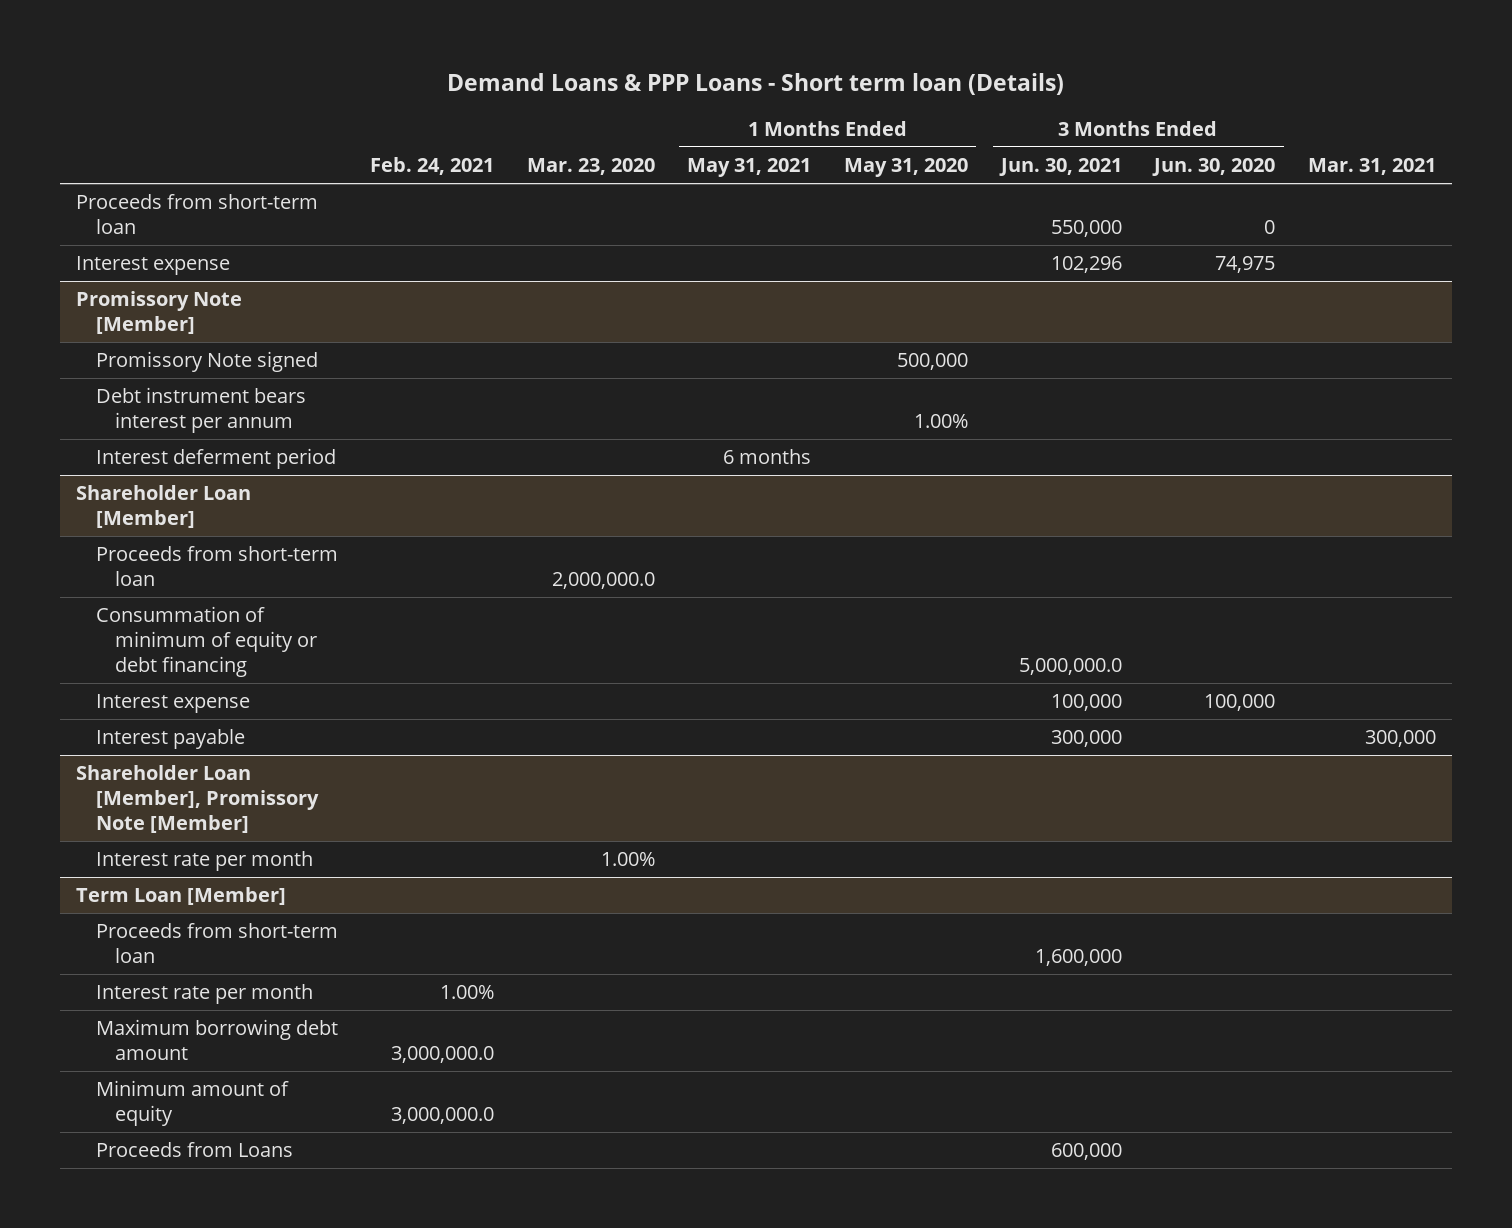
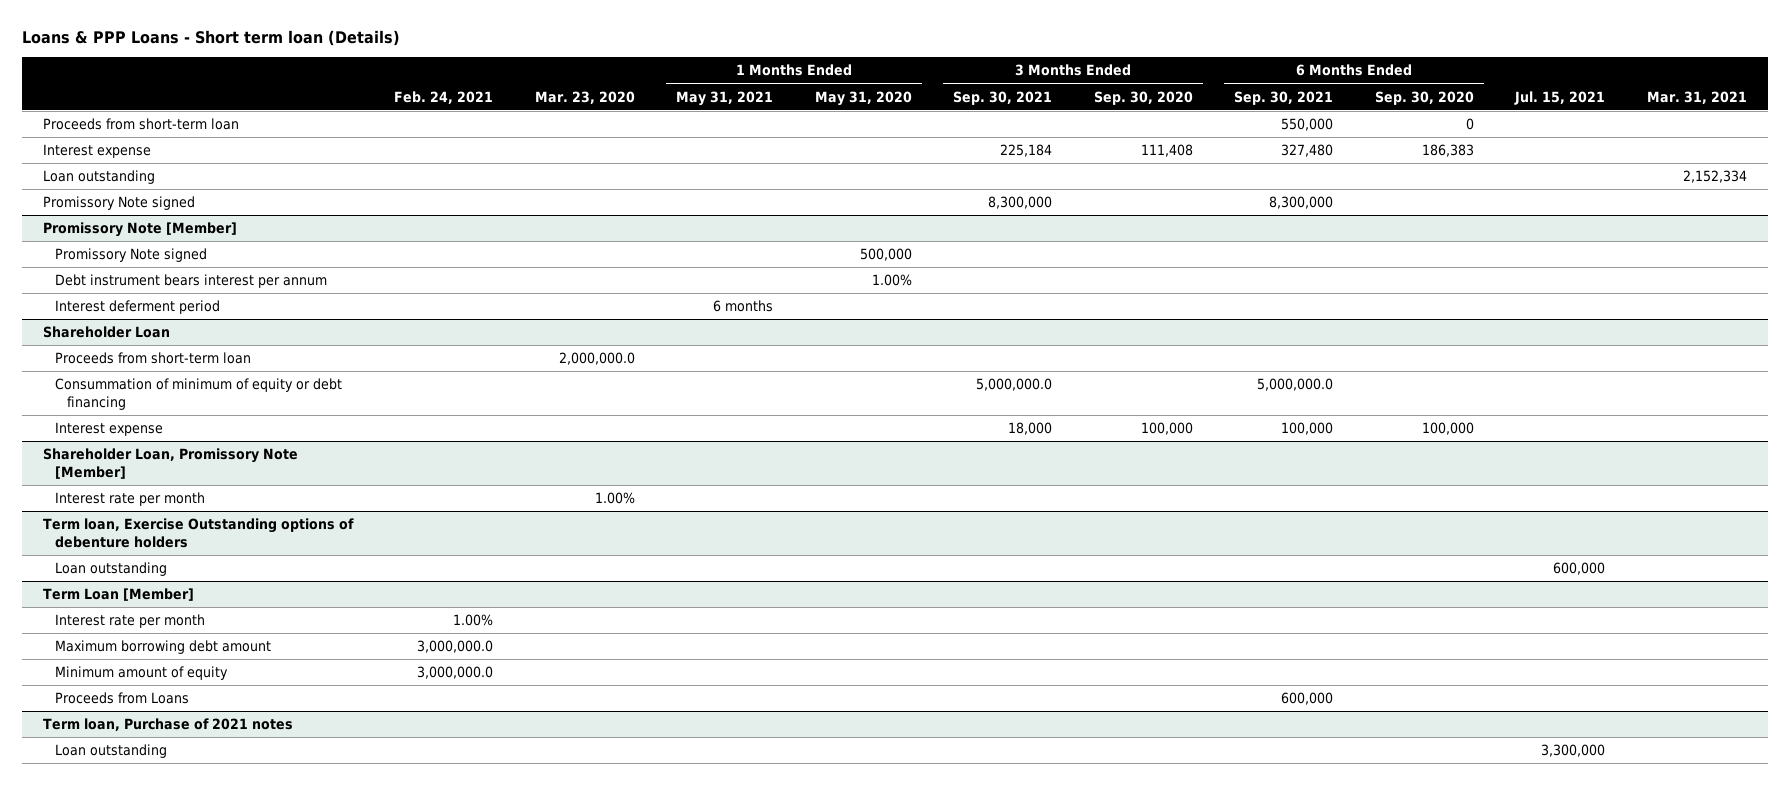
- Demand Loans & PPP Loans - Short term loan (Details)
+ Loans & PPP Loans - Short term loan (Details)
- | Feb. 24, 2021 | Mar. 23, 2020 | 1 Months Ended May 31, 2021 | 1 Months Ended May 31, 2020 | 3 Months Ended Jun. 30, 2021 | 3 Months Ended Jun. 30, 2020 | Mar. 31, 2021
+ | Feb. 24, 2021 | Mar. 23, 2020 | 1 Months Ended May 31, 2021 | 1 Months Ended May 31, 2020 | 3 Months Ended Sep. 30, 2021 | 3 Months Ended Sep. 30, 2020 | 6 Months Ended Sep. 30, 2021 | 6 Months Ended Sep. 30, 2020 | Jul. 15, 2021 | Mar. 31, 2021
+ Loan outstanding | | | | | | | | | | 2,152,334
+ Promissory Note signed | | | | | 8,300,000 | | 8,300,000 | | |
- Shareholder Loan [Member]
+ Shareholder Loan
- Interest payable | | | | | 300,000 | | 300,000
- Shareholder Loan [Member], Promissory Note [Member]
+ Shareholder Loan, Promissory Note [Member]
+ Term loan, Exercise Outstanding options of debenture holders
+ Loan outstanding | | | | | | | | | 600,000 |
@ Term Loan [Member]
- Proceeds from short-term loan | | | | | 1,600,000 | |
+ Term loan, Purchase of 2021 notes
+ Loan outstanding | | | | | | | | | 3,300,000 |

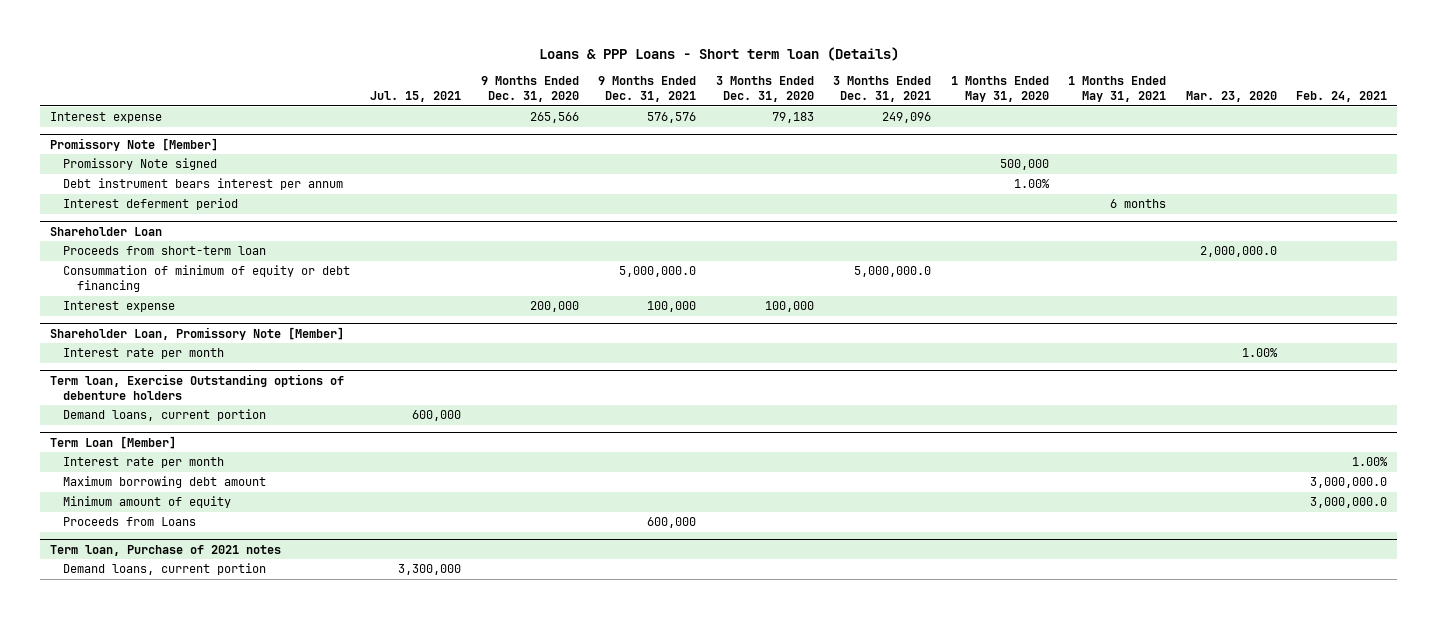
- | Feb. 24, 2021 | Mar. 23, 2020 | 1 Months Ended May 31, 2021 | 1 Months Ended May 31, 2020 | 3 Months Ended Sep. 30, 2021 | 3 Months Ended Sep. 30, 2020 | 6 Months Ended Sep. 30, 2021 | 6 Months Ended Sep. 30, 2020 | Jul. 15, 2021 | Mar. 31, 2021
+ | Jul. 15, 2021 | 9 Months Ended Dec. 31, 2020 | 9 Months Ended Dec. 31, 2021 | 3 Months Ended Dec. 31, 2020 | 3 Months Ended Dec. 31, 2021 | 1 Months Ended May 31, 2020 | 1 Months Ended May 31, 2021 | Mar. 23, 2020 | Feb. 24, 2021
- Proceeds from short-term loan | | | | | | | 550,000 | 0 | |
- Loan outstanding | | | | | | | | | | 2,152,334
- Promissory Note signed | | | | | 8,300,000 | | 8,300,000 | | |
@ Term loan, Exercise Outstanding options of debenture holders
- Loan outstanding | | | | | | | | | 600,000 |
+ Demand loans, current portion | 600,000 | | | | | | | |
@ Term loan, Purchase of 2021 notes
- Loan outstanding | | | | | | | | | 3,300,000 |
+ Demand loans, current portion | 3,300,000 | | | | | | | |

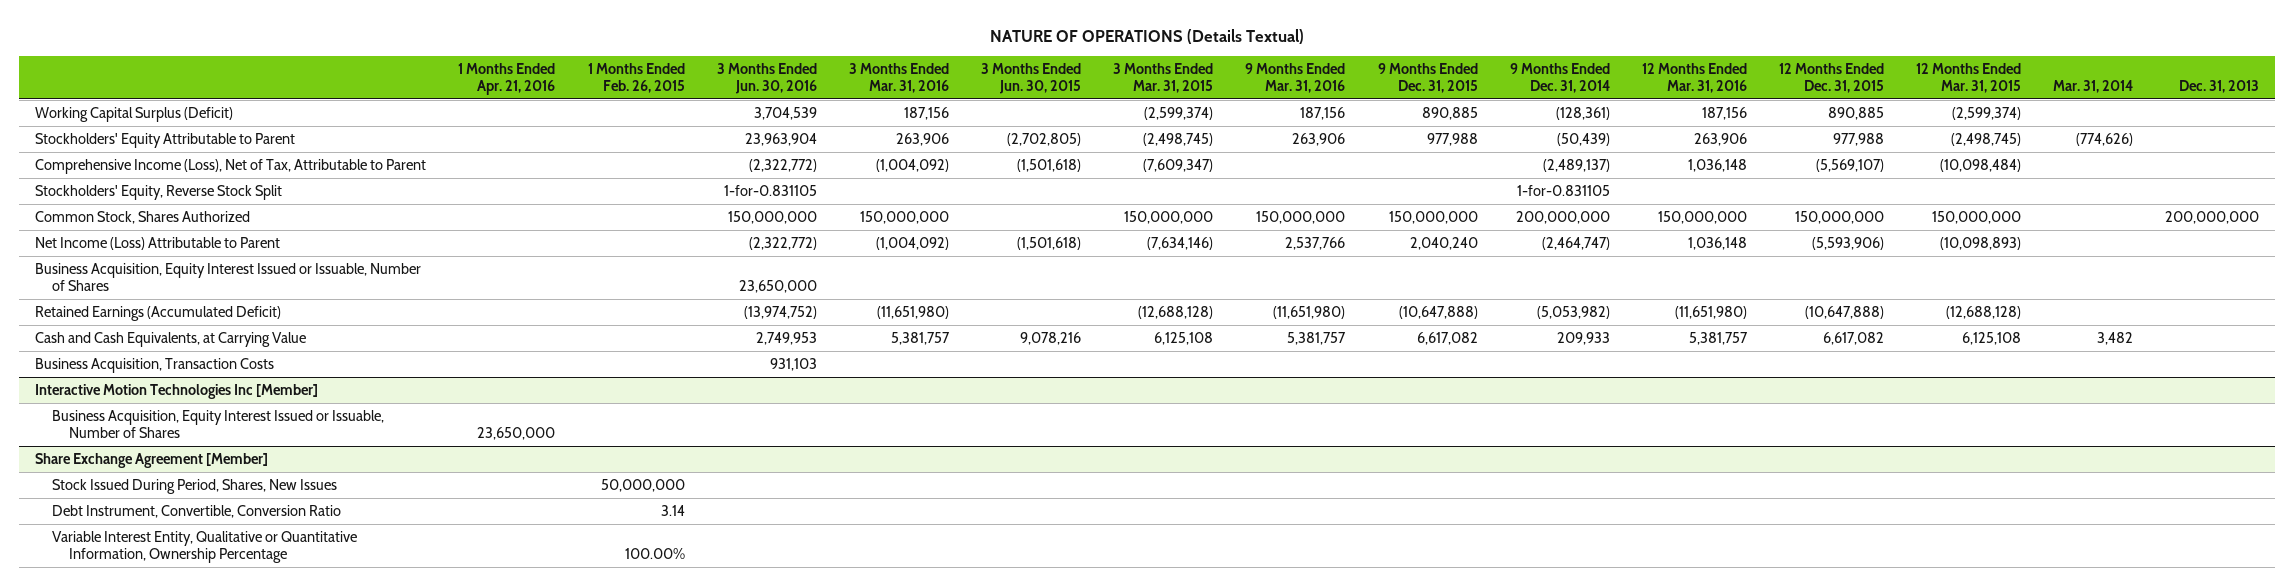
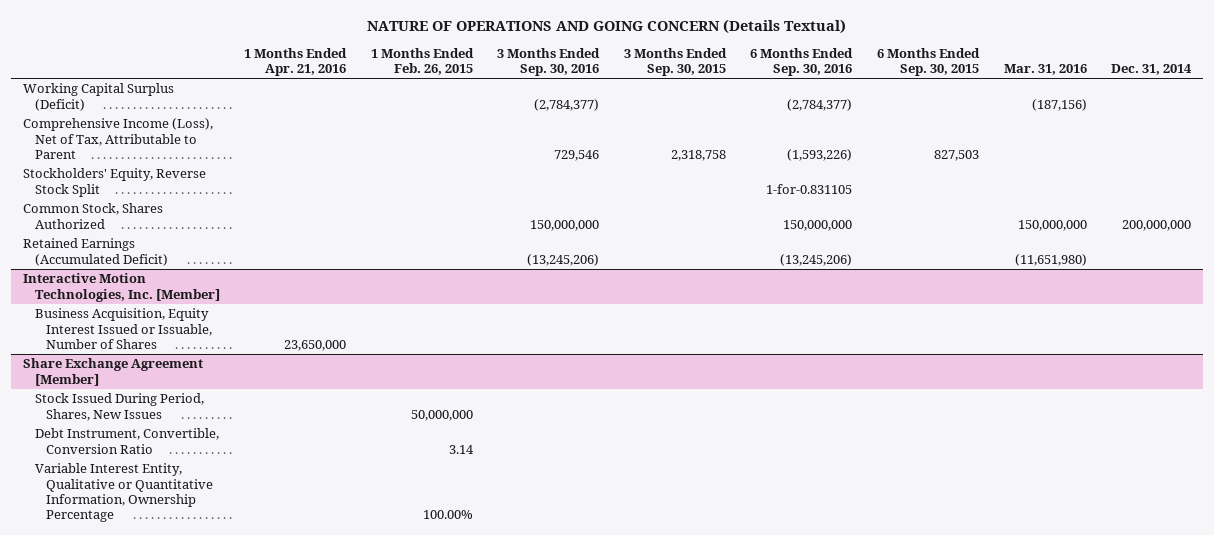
- NATURE OF OPERATIONS (Details Textual)
+ NATURE OF OPERATIONS AND GOING CONCERN (Details Textual)
- | 1 Months Ended Apr. 21, 2016 | 1 Months Ended Feb. 26, 2015 | 3 Months Ended Jun. 30, 2016 | 3 Months Ended Mar. 31, 2016 | 3 Months Ended Jun. 30, 2015 | 3 Months Ended Mar. 31, 2015 | 9 Months Ended Mar. 31, 2016 | 9 Months Ended Dec. 31, 2015 | 9 Months Ended Dec. 31, 2014 | 12 Months Ended Mar. 31, 2016 | 12 Months Ended Dec. 31, 2015 | 12 Months Ended Mar. 31, 2015 | Mar. 31, 2014 | Dec. 31, 2013
+ | 1 Months Ended Apr. 21, 2016 | 1 Months Ended Feb. 26, 2015 | 3 Months Ended Sep. 30, 2016 | 3 Months Ended Sep. 30, 2015 | 6 Months Ended Sep. 30, 2016 | 6 Months Ended Sep. 30, 2015 | Mar. 31, 2016 | Dec. 31, 2014
- Stockholders' Equity Attributable to Parent | | | 23,963,904 | 263,906 | (2,702,805) | (2,498,745) | 263,906 | 977,988 | (50,439) | 263,906 | 977,988 | (2,498,745) | (774,626) |
- Net Income (Loss) Attributable to Parent | | | (2,322,772) | (1,004,092) | (1,501,618) | (7,634,146) | 2,537,766 | 2,040,240 | (2,464,747) | 1,036,148 | (5,593,906) | (10,098,893) | |
- Business Acquisition, Equity Interest Issued or Issuable, Number of Shares | | | 23,650,000 | | | | | | | | | | |
- Cash and Cash Equivalents, at Carrying Value | | | 2,749,953 | 5,381,757 | 9,078,216 | 6,125,108 | 5,381,757 | 6,617,082 | 209,933 | 5,381,757 | 6,617,082 | 6,125,108 | 3,482 |
- Business Acquisition, Transaction Costs | | | 931,103 | | | | | | | | | | |
- Interactive Motion Technologies Inc [Member]
+ Interactive Motion Technologies, Inc. [Member]

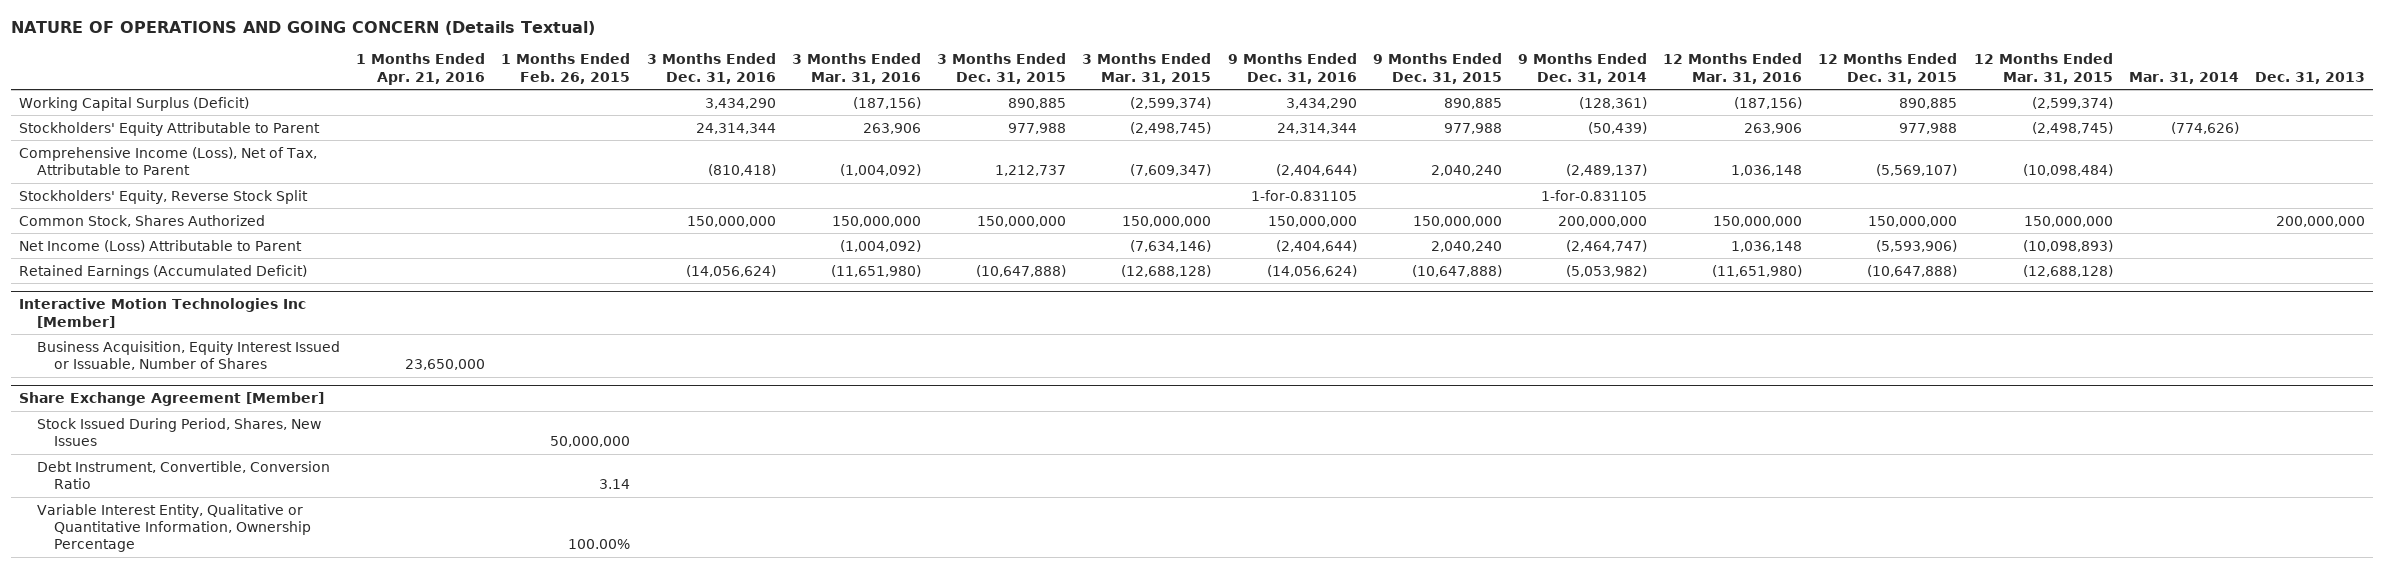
- | 1 Months Ended Apr. 21, 2016 | 1 Months Ended Feb. 26, 2015 | 3 Months Ended Sep. 30, 2016 | 3 Months Ended Sep. 30, 2015 | 6 Months Ended Sep. 30, 2016 | 6 Months Ended Sep. 30, 2015 | Mar. 31, 2016 | Dec. 31, 2014
+ | 1 Months Ended Apr. 21, 2016 | 1 Months Ended Feb. 26, 2015 | 3 Months Ended Dec. 31, 2016 | 3 Months Ended Mar. 31, 2016 | 3 Months Ended Dec. 31, 2015 | 3 Months Ended Mar. 31, 2015 | 9 Months Ended Dec. 31, 2016 | 9 Months Ended Dec. 31, 2015 | 9 Months Ended Dec. 31, 2014 | 12 Months Ended Mar. 31, 2016 | 12 Months Ended Dec. 31, 2015 | 12 Months Ended Mar. 31, 2015 | Mar. 31, 2014 | Dec. 31, 2013
+ Stockholders' Equity Attributable to Parent | | | 24,314,344 | 263,906 | 977,988 | (2,498,745) | 24,314,344 | 977,988 | (50,439) | 263,906 | 977,988 | (2,498,745) | (774,626) |
+ Net Income (Loss) Attributable to Parent | | | | (1,004,092) | | (7,634,146) | (2,404,644) | 2,040,240 | (2,464,747) | 1,036,148 | (5,593,906) | (10,098,893) | |
- Interactive Motion Technologies, Inc. [Member]
+ Interactive Motion Technologies Inc [Member]

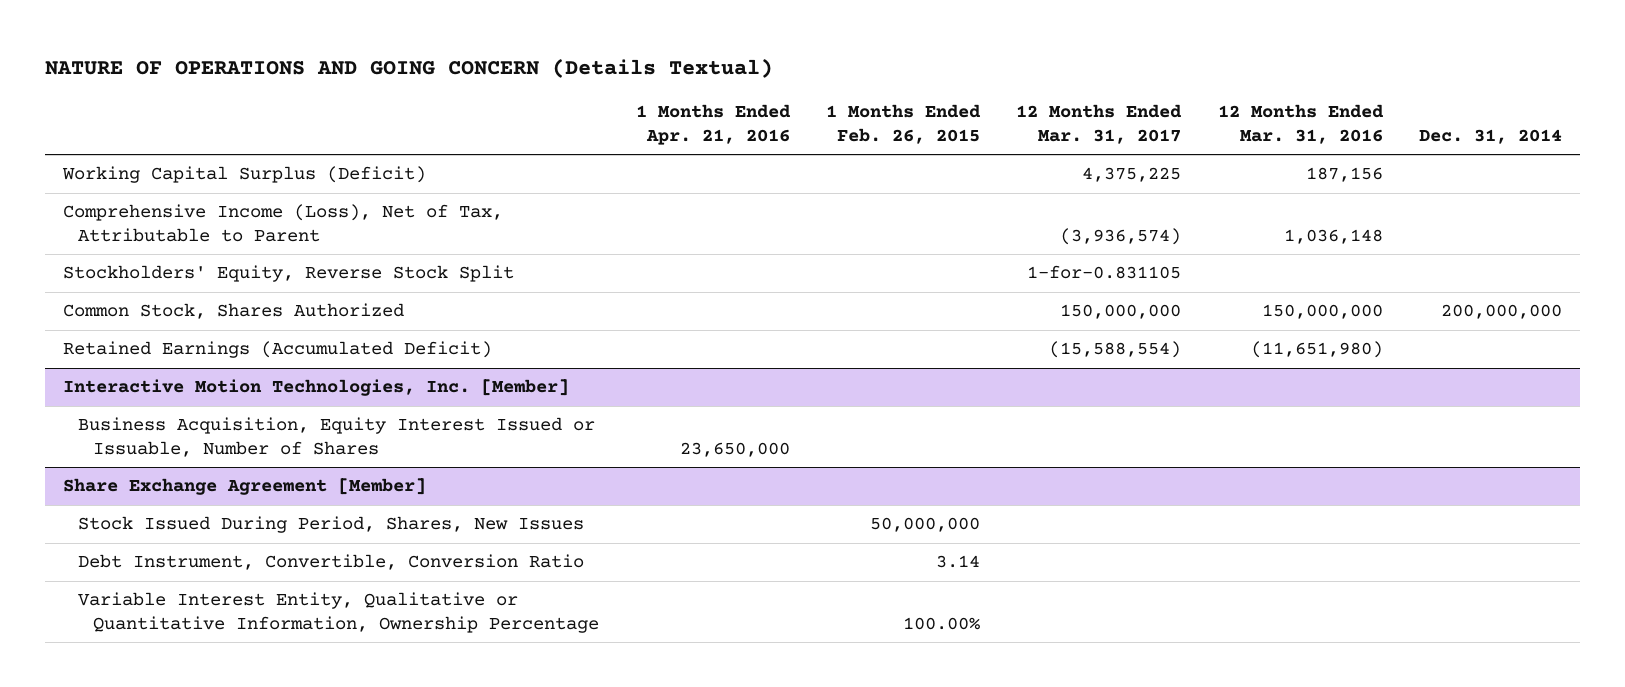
- | 1 Months Ended Apr. 21, 2016 | 1 Months Ended Feb. 26, 2015 | 3 Months Ended Dec. 31, 2016 | 3 Months Ended Mar. 31, 2016 | 3 Months Ended Dec. 31, 2015 | 3 Months Ended Mar. 31, 2015 | 9 Months Ended Dec. 31, 2016 | 9 Months Ended Dec. 31, 2015 | 9 Months Ended Dec. 31, 2014 | 12 Months Ended Mar. 31, 2016 | 12 Months Ended Dec. 31, 2015 | 12 Months Ended Mar. 31, 2015 | Mar. 31, 2014 | Dec. 31, 2013
+ | 1 Months Ended Apr. 21, 2016 | 1 Months Ended Feb. 26, 2015 | 12 Months Ended Mar. 31, 2017 | 12 Months Ended Mar. 31, 2016 | Dec. 31, 2014
- Working Capital Surplus (Deficit) | | | 3,434,290 | (187,156) | 890,885 | (2,599,374) | 3,434,290 | 890,885 | (128,361) | (187,156) | 890,885 | (2,599,374) | |
- Stockholders' Equity Attributable to Parent | | | 24,314,344 | 263,906 | 977,988 | (2,498,745) | 24,314,344 | 977,988 | (50,439) | 263,906 | 977,988 | (2,498,745) | (774,626) |
+ Working Capital Surplus (Deficit) | | | 4,375,225 | 187,156 |
- Net Income (Loss) Attributable to Parent | | | | (1,004,092) | | (7,634,146) | (2,404,644) | 2,040,240 | (2,464,747) | 1,036,148 | (5,593,906) | (10,098,893) | |
- Interactive Motion Technologies Inc [Member]
+ Interactive Motion Technologies, Inc. [Member]

